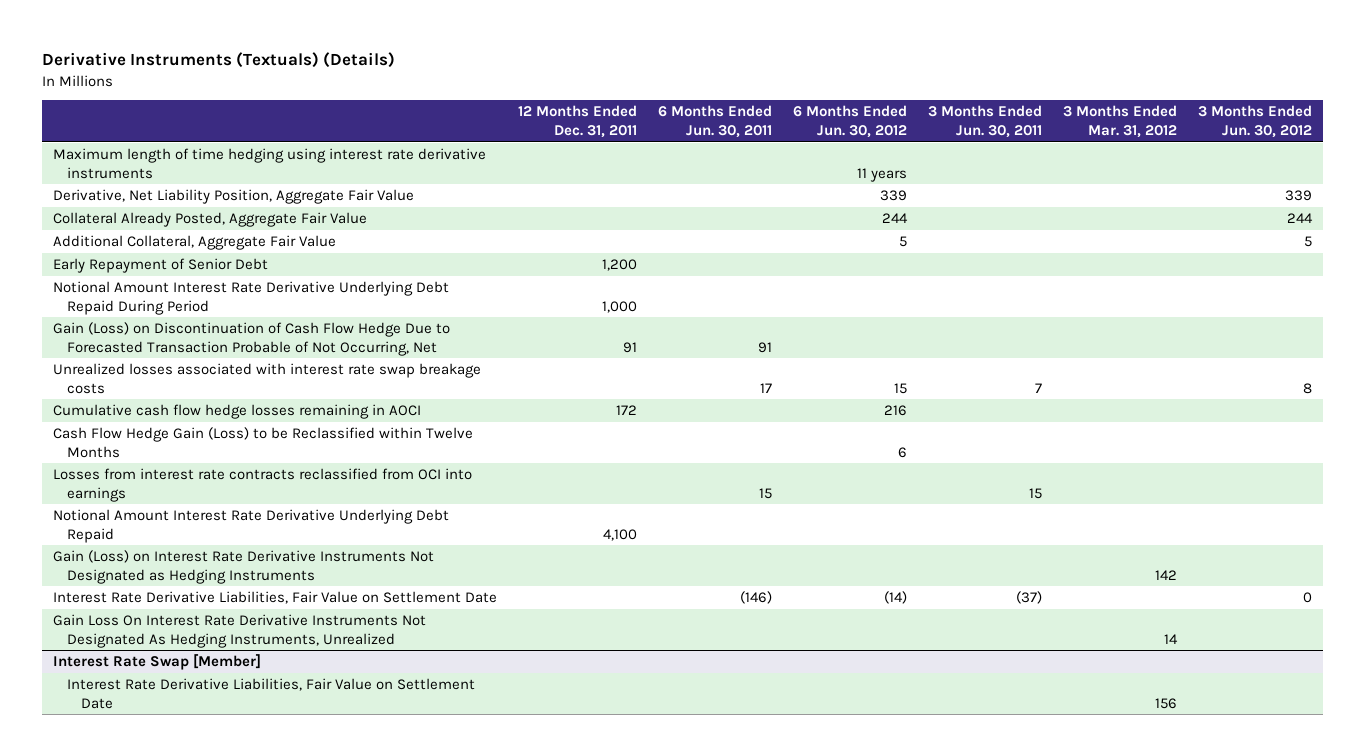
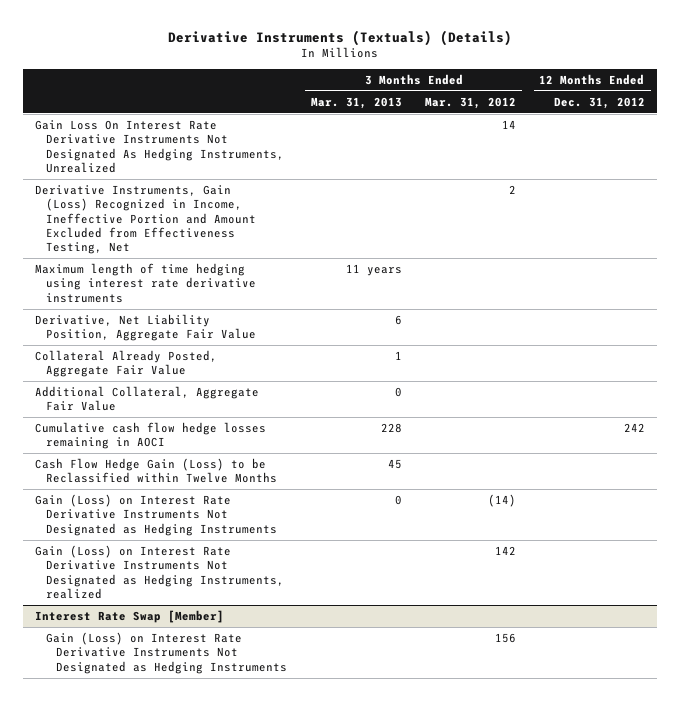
- | 12 Months Ended Dec. 31, 2011 | 6 Months Ended Jun. 30, 2011 | 6 Months Ended Jun. 30, 2012 | 3 Months Ended Jun. 30, 2011 | 3 Months Ended Mar. 31, 2012 | 3 Months Ended Jun. 30, 2012
+ | 3 Months Ended Mar. 31, 2013 | 3 Months Ended Mar. 31, 2012 | 12 Months Ended Dec. 31, 2012
moved up: Gain Loss On Interest Rate Derivative Instruments Not Designated As Hedging Instruments, Unrealized | | 14 |
+ Derivative Instruments, Gain (Loss) Recognized in Income, Ineffective Portion and Amount Excluded from Effectiveness Testing, Net | | 2 |
- Early Repayment of Senior Debt | 1,200 | | | | |
- Notional Amount Interest Rate Derivative Underlying Debt Repaid During Period | 1,000 | | | | |
- Gain (Loss) on Discontinuation of Cash Flow Hedge Due to Forecasted Transaction Probable of Not Occurring, Net | 91 | 91 | | | |
- Unrealized losses associated with interest rate swap breakage costs | | 17 | 15 | 7 | | 8
- Losses from interest rate contracts reclassified from OCI into earnings | | 15 | | 15 | |
- Notional Amount Interest Rate Derivative Underlying Debt Repaid | 4,100 | | | | |
- Gain (Loss) on Interest Rate Derivative Instruments Not Designated as Hedging Instruments | | | | | 142 |
- Interest Rate Derivative Liabilities, Fair Value on Settlement Date | | (146) | (14) | (37) | | 0
+ Gain (Loss) on Interest Rate Derivative Instruments Not Designated as Hedging Instruments | 0 | (14) |
+ Gain (Loss) on Interest Rate Derivative Instruments Not Designated as Hedging Instruments, realized | | 142 |
@ Interest Rate Swap [Member]
- Interest Rate Derivative Liabilities, Fair Value on Settlement Date | | | | | 156 |
+ Gain (Loss) on Interest Rate Derivative Instruments Not Designated as Hedging Instruments | | 156 |

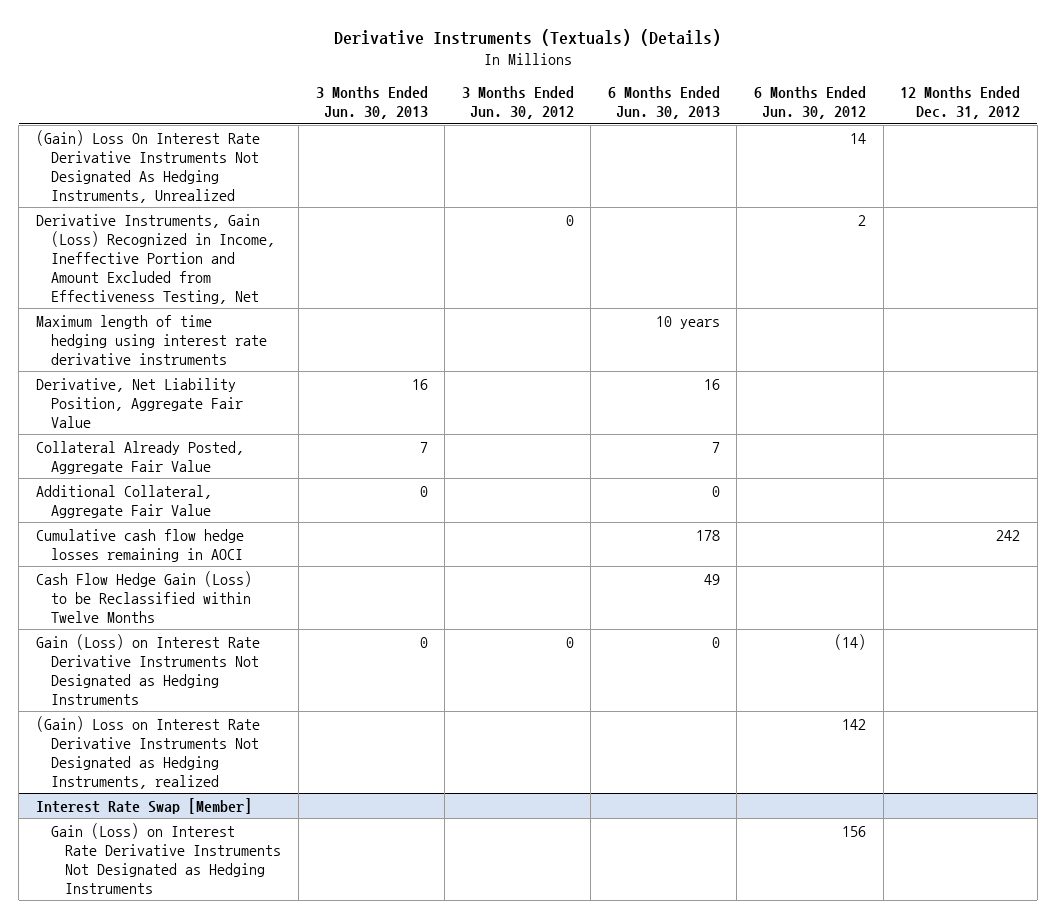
- | 3 Months Ended Mar. 31, 2013 | 3 Months Ended Mar. 31, 2012 | 12 Months Ended Dec. 31, 2012
+ | 3 Months Ended Jun. 30, 2013 | 3 Months Ended Jun. 30, 2012 | 6 Months Ended Jun. 30, 2013 | 6 Months Ended Jun. 30, 2012 | 12 Months Ended Dec. 31, 2012
- Gain Loss On Interest Rate Derivative Instruments Not Designated As Hedging Instruments, Unrealized | | 14 |
+ (Gain) Loss On Interest Rate Derivative Instruments Not Designated As Hedging Instruments, Unrealized | | | | 14 |
- Gain (Loss) on Interest Rate Derivative Instruments Not Designated as Hedging Instruments, realized | | 142 |
+ (Gain) Loss on Interest Rate Derivative Instruments Not Designated as Hedging Instruments, realized | | | | 142 |

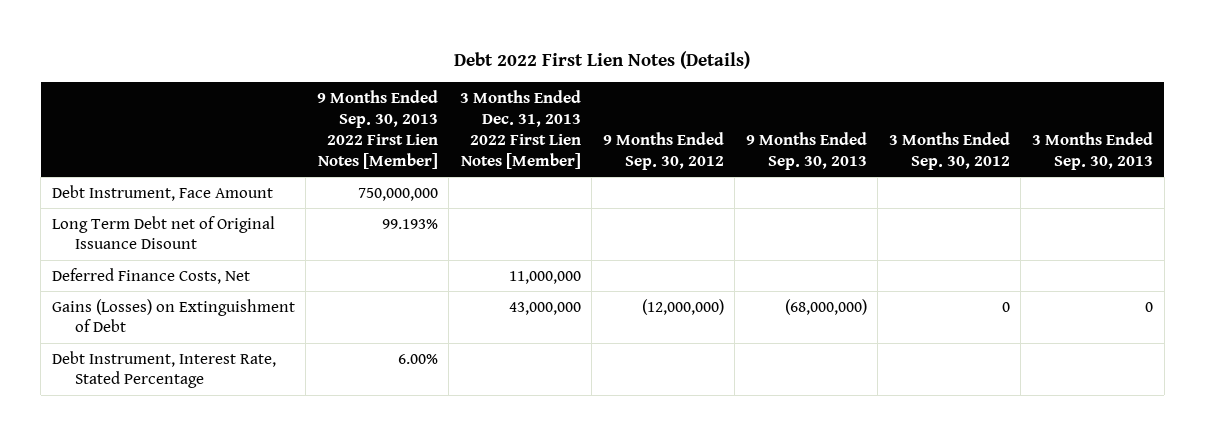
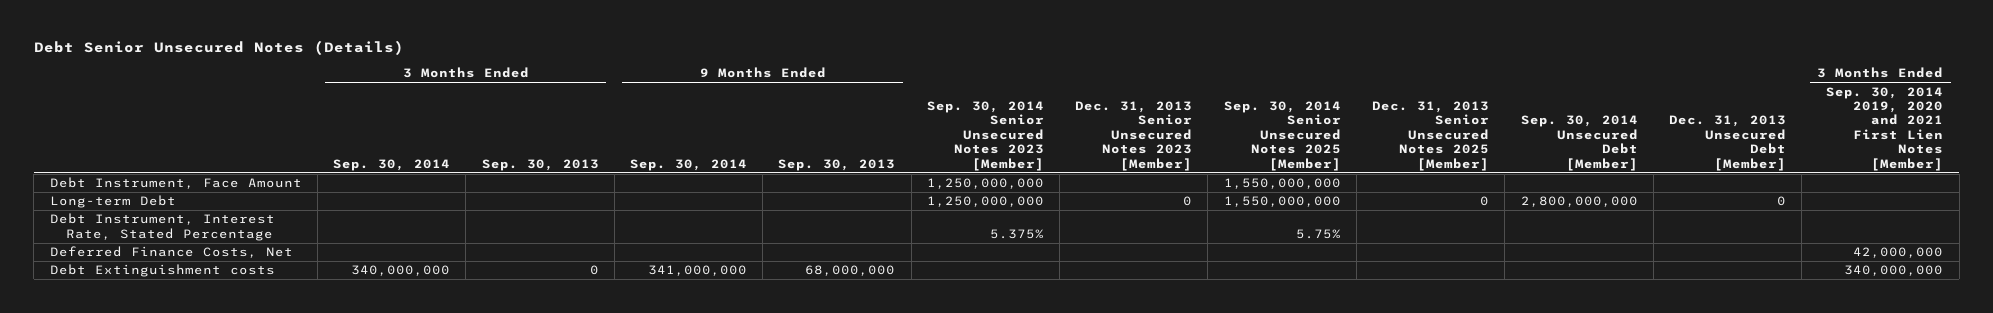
- Debt 2022 First Lien Notes (Details)
+ Debt Senior Unsecured Notes (Details)
- | 9 Months Ended Sep. 30, 2013 2022 First Lien Notes [Member] | 3 Months Ended Dec. 31, 2013 2022 First Lien Notes [Member] | 9 Months Ended Sep. 30, 2012 | 9 Months Ended Sep. 30, 2013 | 3 Months Ended Sep. 30, 2012 | 3 Months Ended Sep. 30, 2013
+ | 3 Months Ended Sep. 30, 2014 | 3 Months Ended Sep. 30, 2013 | 9 Months Ended Sep. 30, 2014 | 9 Months Ended Sep. 30, 2013 | Sep. 30, 2014 Senior Unsecured Notes 2023 [Member] | Dec. 31, 2013 Senior Unsecured Notes 2023 [Member] | Sep. 30, 2014 Senior Unsecured Notes 2025 [Member] | Dec. 31, 2013 Senior Unsecured Notes 2025 [Member] | Sep. 30, 2014 Unsecured Debt [Member] | Dec. 31, 2013 Unsecured Debt [Member] | 3 Months Ended Sep. 30, 2014 2019, 2020 and 2021 First Lien Notes [Member]
- Long Term Debt net of Original Issuance Disount | 99.193% | | | | |
- Gains (Losses) on Extinguishment of Debt | | 43,000,000 | (12,000,000) | (68,000,000) | 0 | 0
+ Long-term Debt | | | | | 1,250,000,000 | 0 | 1,550,000,000 | 0 | 2,800,000,000 | 0 |
moved down: Deferred Finance Costs, Net | | | | | | | | | | | 42,000,000
+ Debt Extinguishment costs | 340,000,000 | 0 | 341,000,000 | 68,000,000 | | | | | | | 340,000,000

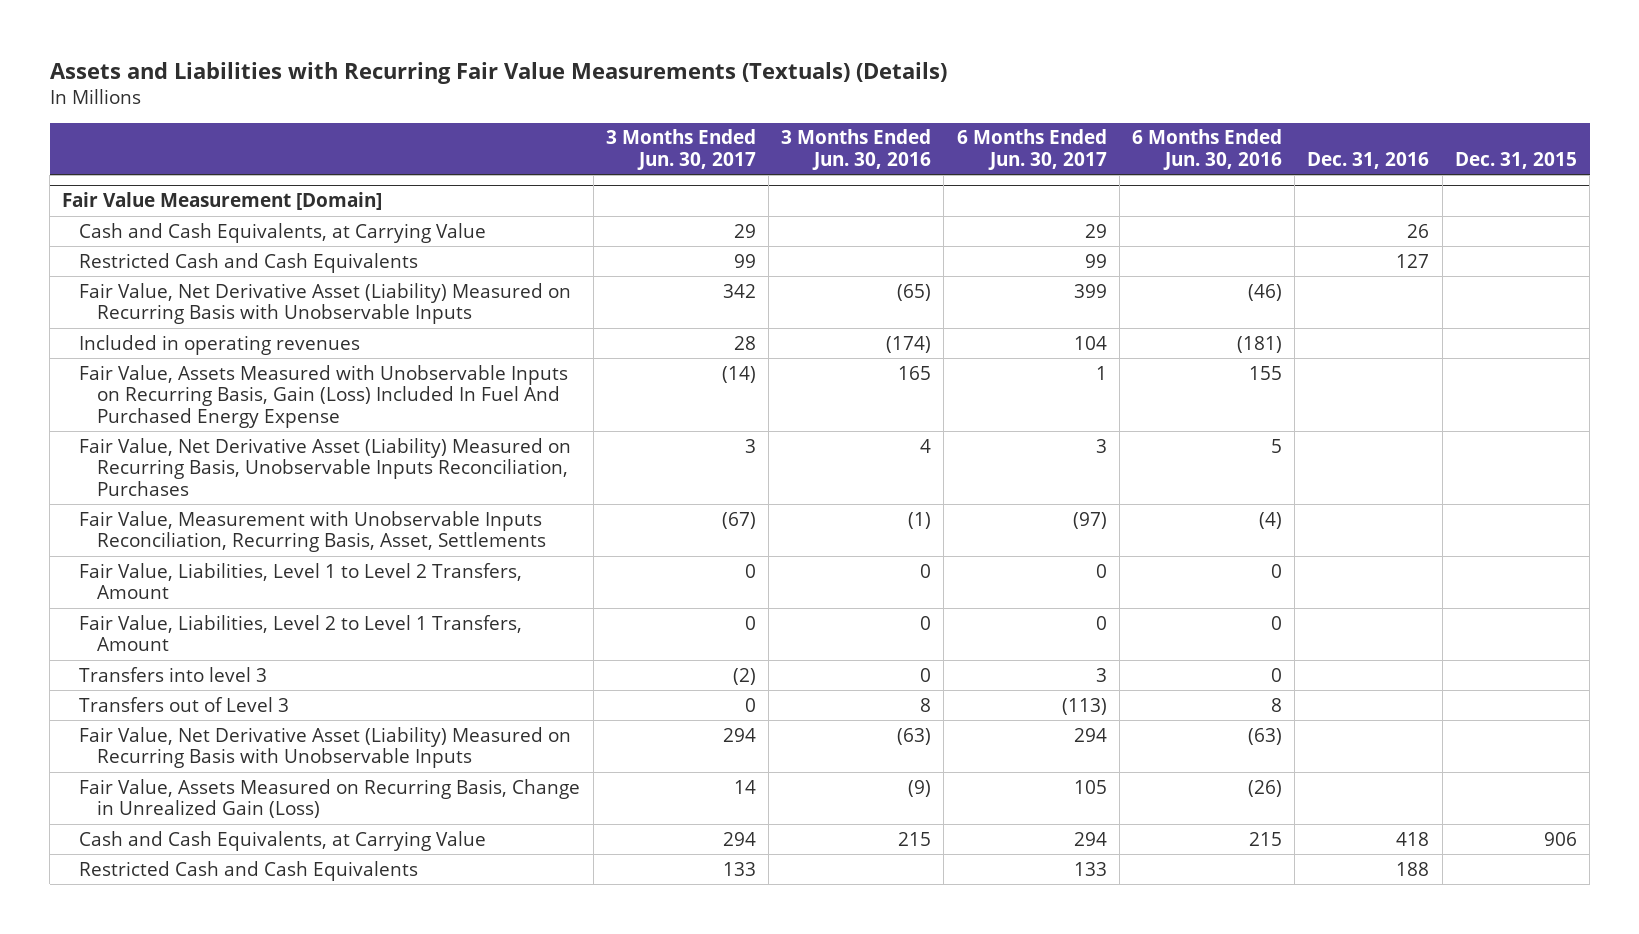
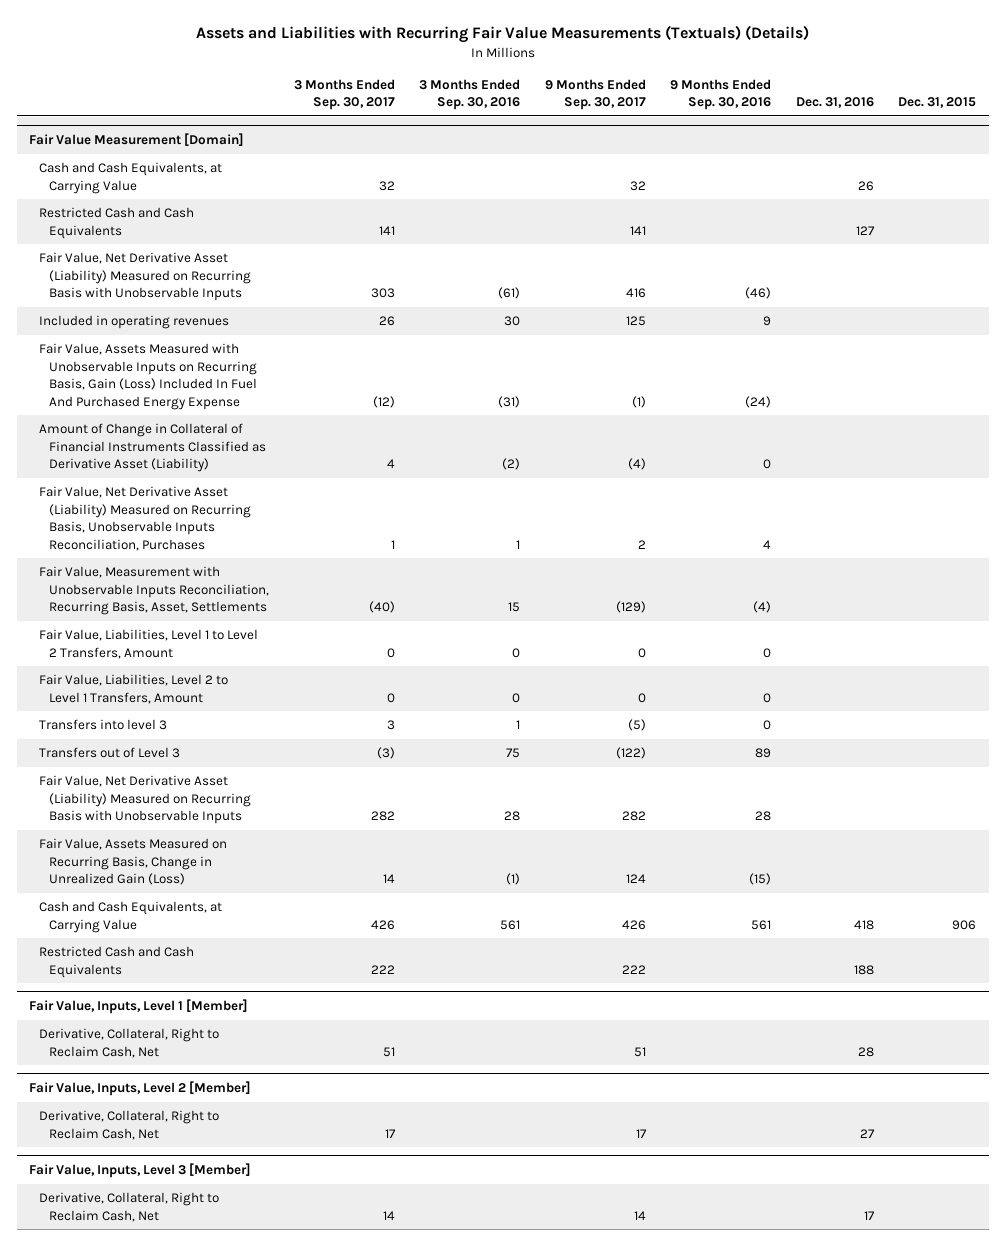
- | 3 Months Ended Jun. 30, 2017 | 3 Months Ended Jun. 30, 2016 | 6 Months Ended Jun. 30, 2017 | 6 Months Ended Jun. 30, 2016 | Dec. 31, 2016 | Dec. 31, 2015
+ | 3 Months Ended Sep. 30, 2017 | 3 Months Ended Sep. 30, 2016 | 9 Months Ended Sep. 30, 2017 | 9 Months Ended Sep. 30, 2016 | Dec. 31, 2016 | Dec. 31, 2015
@ Fair Value Measurement [Domain]
+ Amount of Change in Collateral of Financial Instruments Classified as Derivative Asset (Liability) | 4 | (2) | (4) | 0 | |
+ Fair Value, Inputs, Level 1 [Member]
+ Derivative, Collateral, Right to Reclaim Cash, Net | 51 | | 51 | | 28 |
+ Fair Value, Inputs, Level 2 [Member]
+ Derivative, Collateral, Right to Reclaim Cash, Net | 17 | | 17 | | 27 |
+ Fair Value, Inputs, Level 3 [Member]
+ Derivative, Collateral, Right to Reclaim Cash, Net | 14 | | 14 | | 17 |

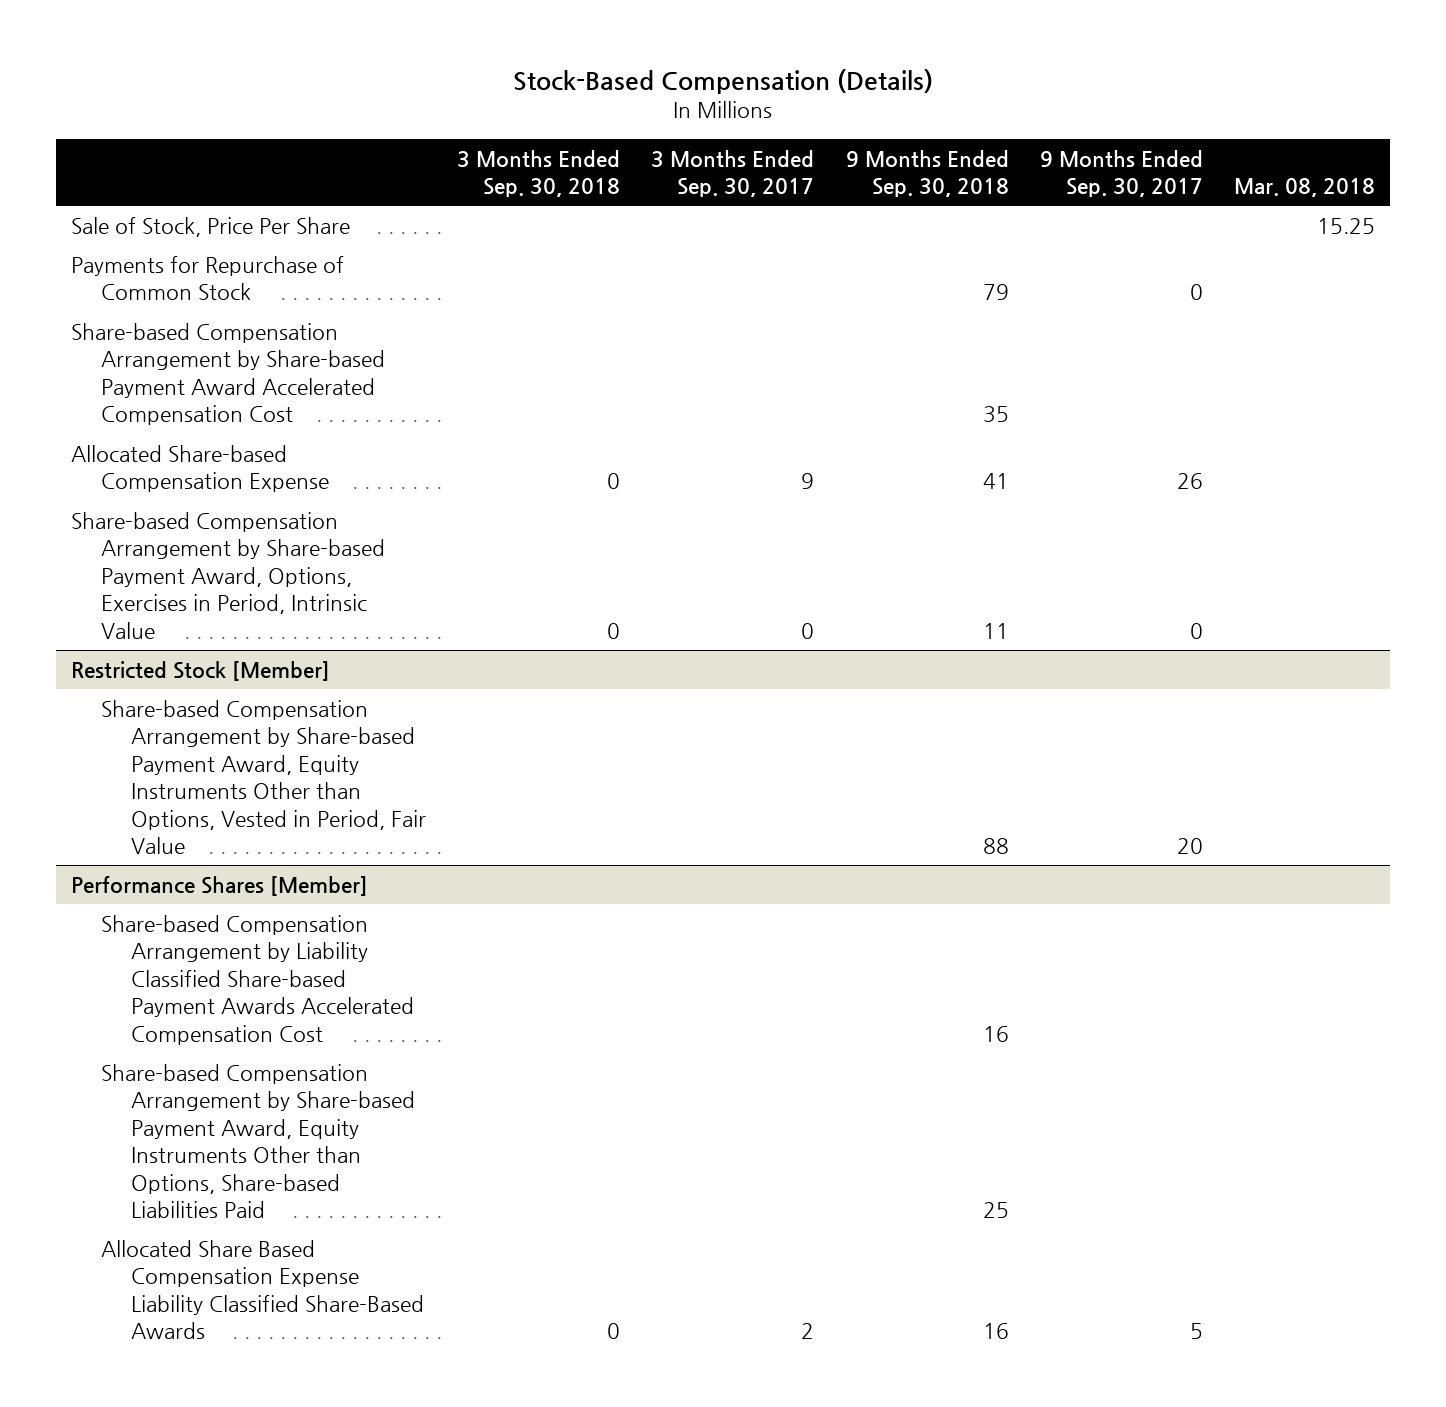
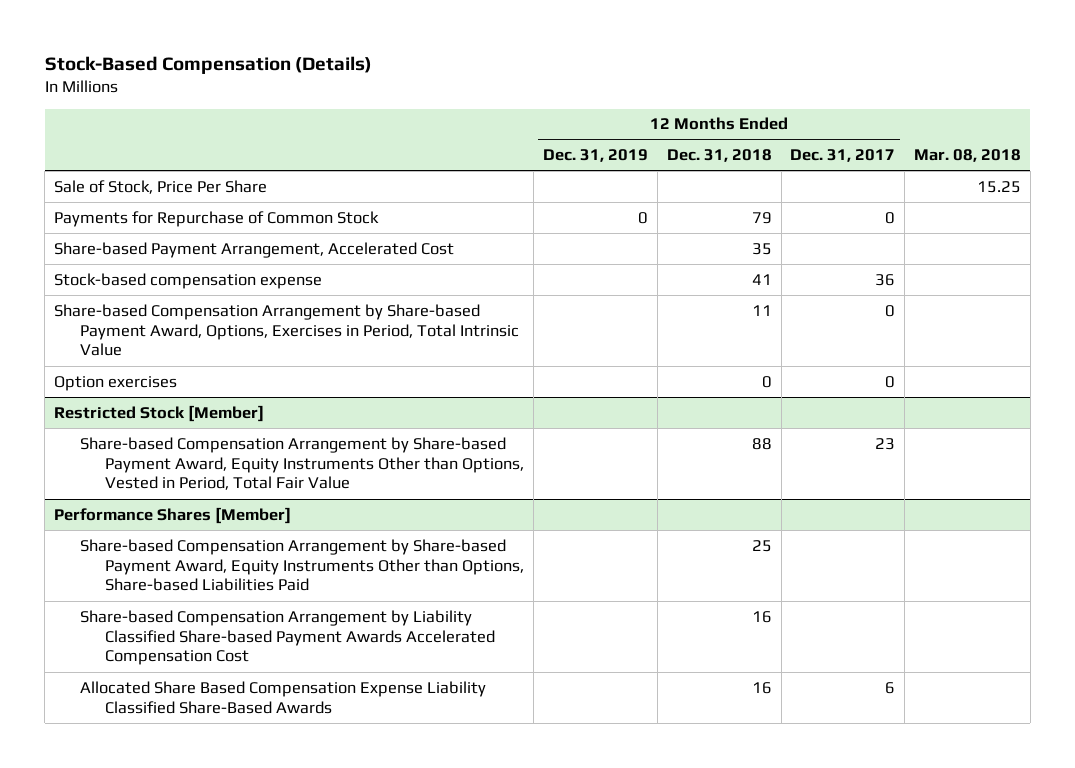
- | 3 Months Ended Sep. 30, 2018 | 3 Months Ended Sep. 30, 2017 | 9 Months Ended Sep. 30, 2018 | 9 Months Ended Sep. 30, 2017 | Mar. 08, 2018
+ | 12 Months Ended Dec. 31, 2019 | 12 Months Ended Dec. 31, 2018 | 12 Months Ended Dec. 31, 2017 | Mar. 08, 2018
- Share-based Compensation Arrangement by Share-based Payment Award Accelerated Compensation Cost | | | 35 | |
- Allocated Share-based Compensation Expense | 0 | 9 | 41 | 26 |
- Share-based Compensation Arrangement by Share-based Payment Award, Options, Exercises in Period, Intrinsic Value | 0 | 0 | 11 | 0 |
+ Share-based Payment Arrangement, Accelerated Cost | | 35 | |
+ Stock-based compensation expense | | 41 | 36 |
+ Share-based Compensation Arrangement by Share-based Payment Award, Options, Exercises in Period, Total Intrinsic Value | | 11 | 0 |
+ Option exercises | | 0 | 0 |
@ Restricted Stock [Member]
- Share-based Compensation Arrangement by Share-based Payment Award, Equity Instruments Other than Options, Vested in Period, Fair Value | | | 88 | 20 |
+ Share-based Compensation Arrangement by Share-based Payment Award, Equity Instruments Other than Options, Vested in Period, Total Fair Value | | 88 | 23 |
@ Performance Shares [Member]
moved down: Share-based Compensation Arrangement by Liability Classified Share-based Payment Awards Accelerated Compensation Cost | | 16 | |

